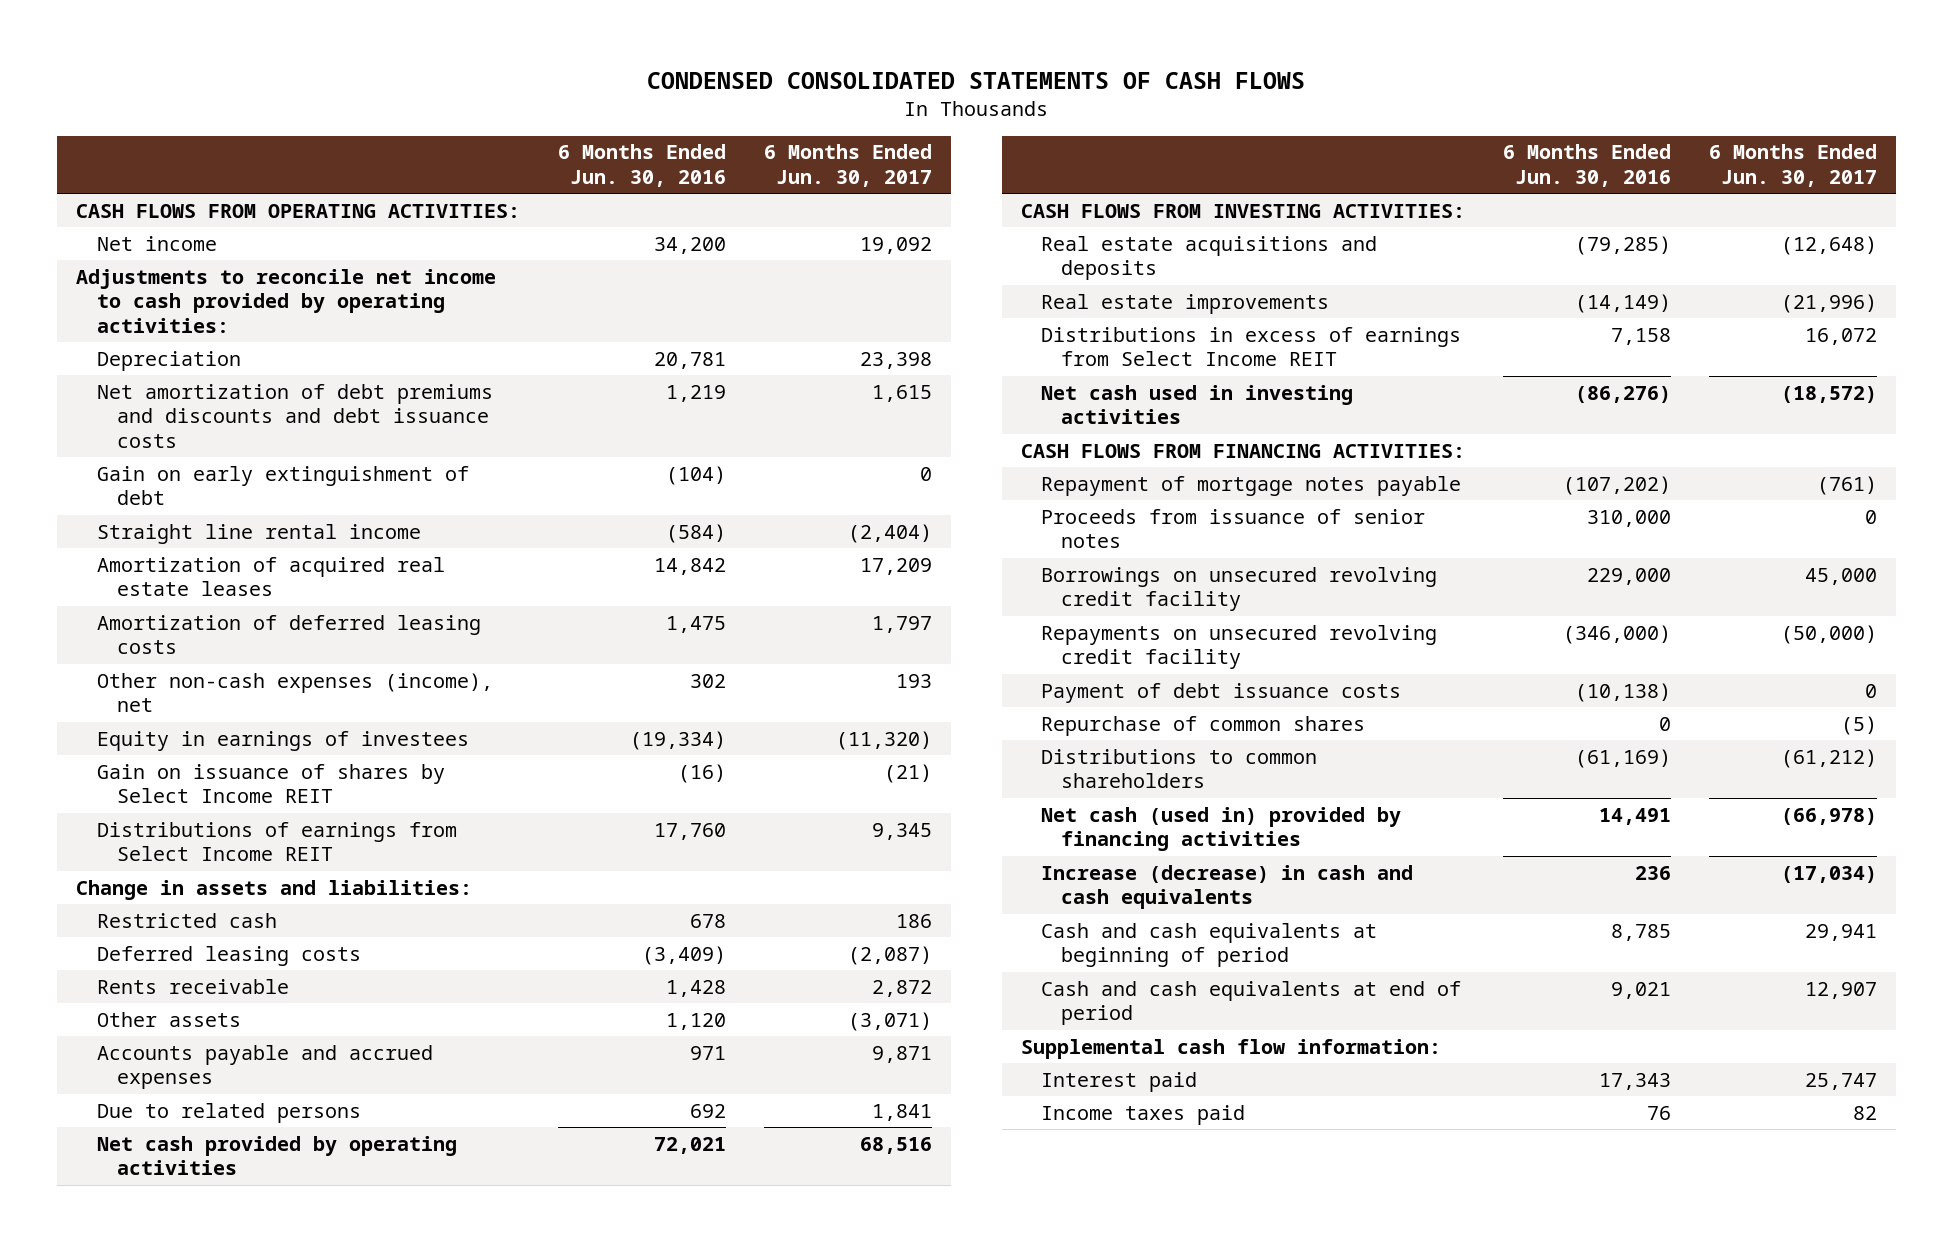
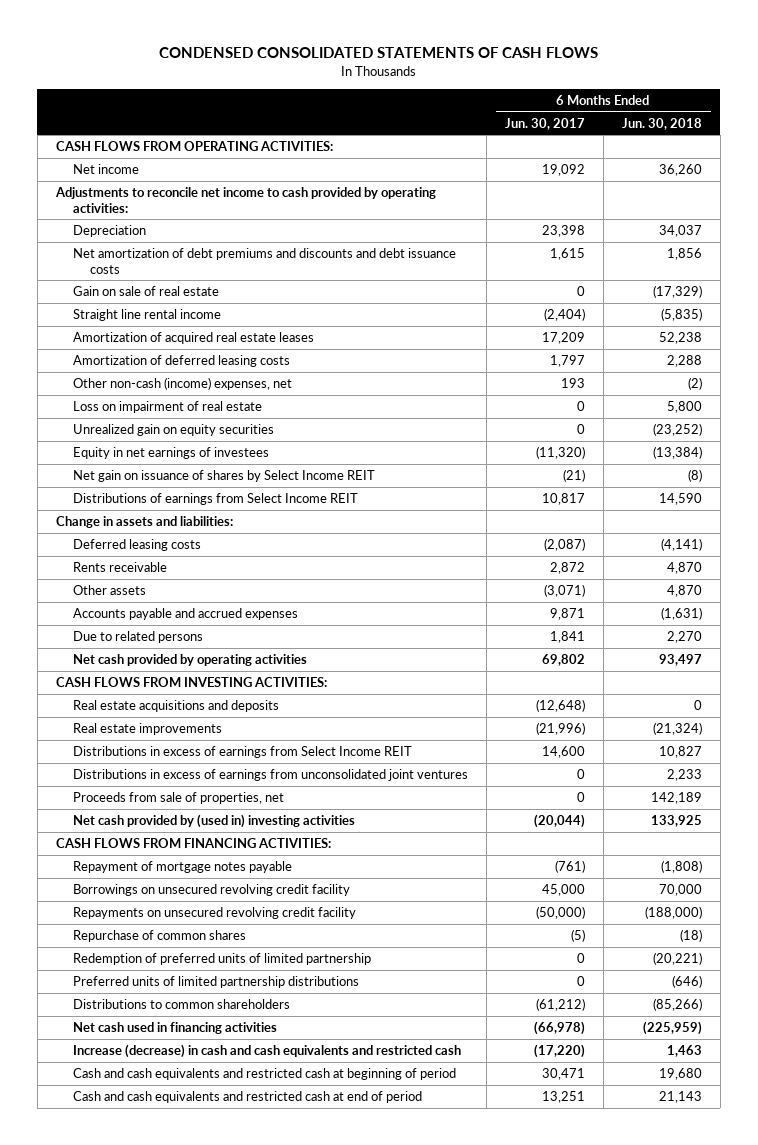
- | 6 Months Ended Jun. 30, 2016 | 6 Months Ended Jun. 30, 2017
+ | 6 Months Ended Jun. 30, 2017 | 6 Months Ended Jun. 30, 2018
- Gain on early extinguishment of debt | (104) | 0
+ Gain on sale of real estate | 0 | (17,329)
- Other non-cash expenses (income), net | 302 | 193
- Equity in earnings of investees | (19,334) | (11,320)
- Gain on issuance of shares by Select Income REIT | (16) | (21)
- Distributions of earnings from Select Income REIT | 17,760 | 9,345
+ Other non-cash (income) expenses, net | 193 | (2)
+ Loss on impairment of real estate | 0 | 5,800
+ Unrealized gain on equity securities | 0 | (23,252)
+ Equity in net earnings of investees | (11,320) | (13,384)
+ Net gain on issuance of shares by Select Income REIT | (21) | (8)
+ Distributions of earnings from Select Income REIT | 10,817 | 14,590
- Restricted cash | 678 | 186
- Net cash provided by operating activities | 72,021 | 68,516
+ Net cash provided by operating activities | 69,802 | 93,497
- Distributions in excess of earnings from Select Income REIT | 7,158 | 16,072
- Net cash used in investing activities | (86,276) | (18,572)
+ Distributions in excess of earnings from Select Income REIT | 14,600 | 10,827
+ Distributions in excess of earnings from unconsolidated joint ventures | 0 | 2,233
+ Proceeds from sale of properties, net | 0 | 142,189
+ Net cash provided by (used in) investing activities | (20,044) | 133,925
- Proceeds from issuance of senior notes | 310,000 | 0
- Payment of debt issuance costs | (10,138) | 0
+ Redemption of preferred units of limited partnership | 0 | (20,221)
+ Preferred units of limited partnership distributions | 0 | (646)
- Net cash (used in) provided by financing activities | 14,491 | (66,978)
- Increase (decrease) in cash and cash equivalents | 236 | (17,034)
- Cash and cash equivalents at beginning of period | 8,785 | 29,941
- Cash and cash equivalents at end of period | 9,021 | 12,907
- Supplemental cash flow information:
- Interest paid | 17,343 | 25,747
- Income taxes paid | 76 | 82
+ Net cash used in financing activities | (66,978) | (225,959)
+ Increase (decrease) in cash and cash equivalents and restricted cash | (17,220) | 1,463
+ Cash and cash equivalents and restricted cash at beginning of period | 30,471 | 19,680
+ Cash and cash equivalents and restricted cash at end of period | 13,251 | 21,143

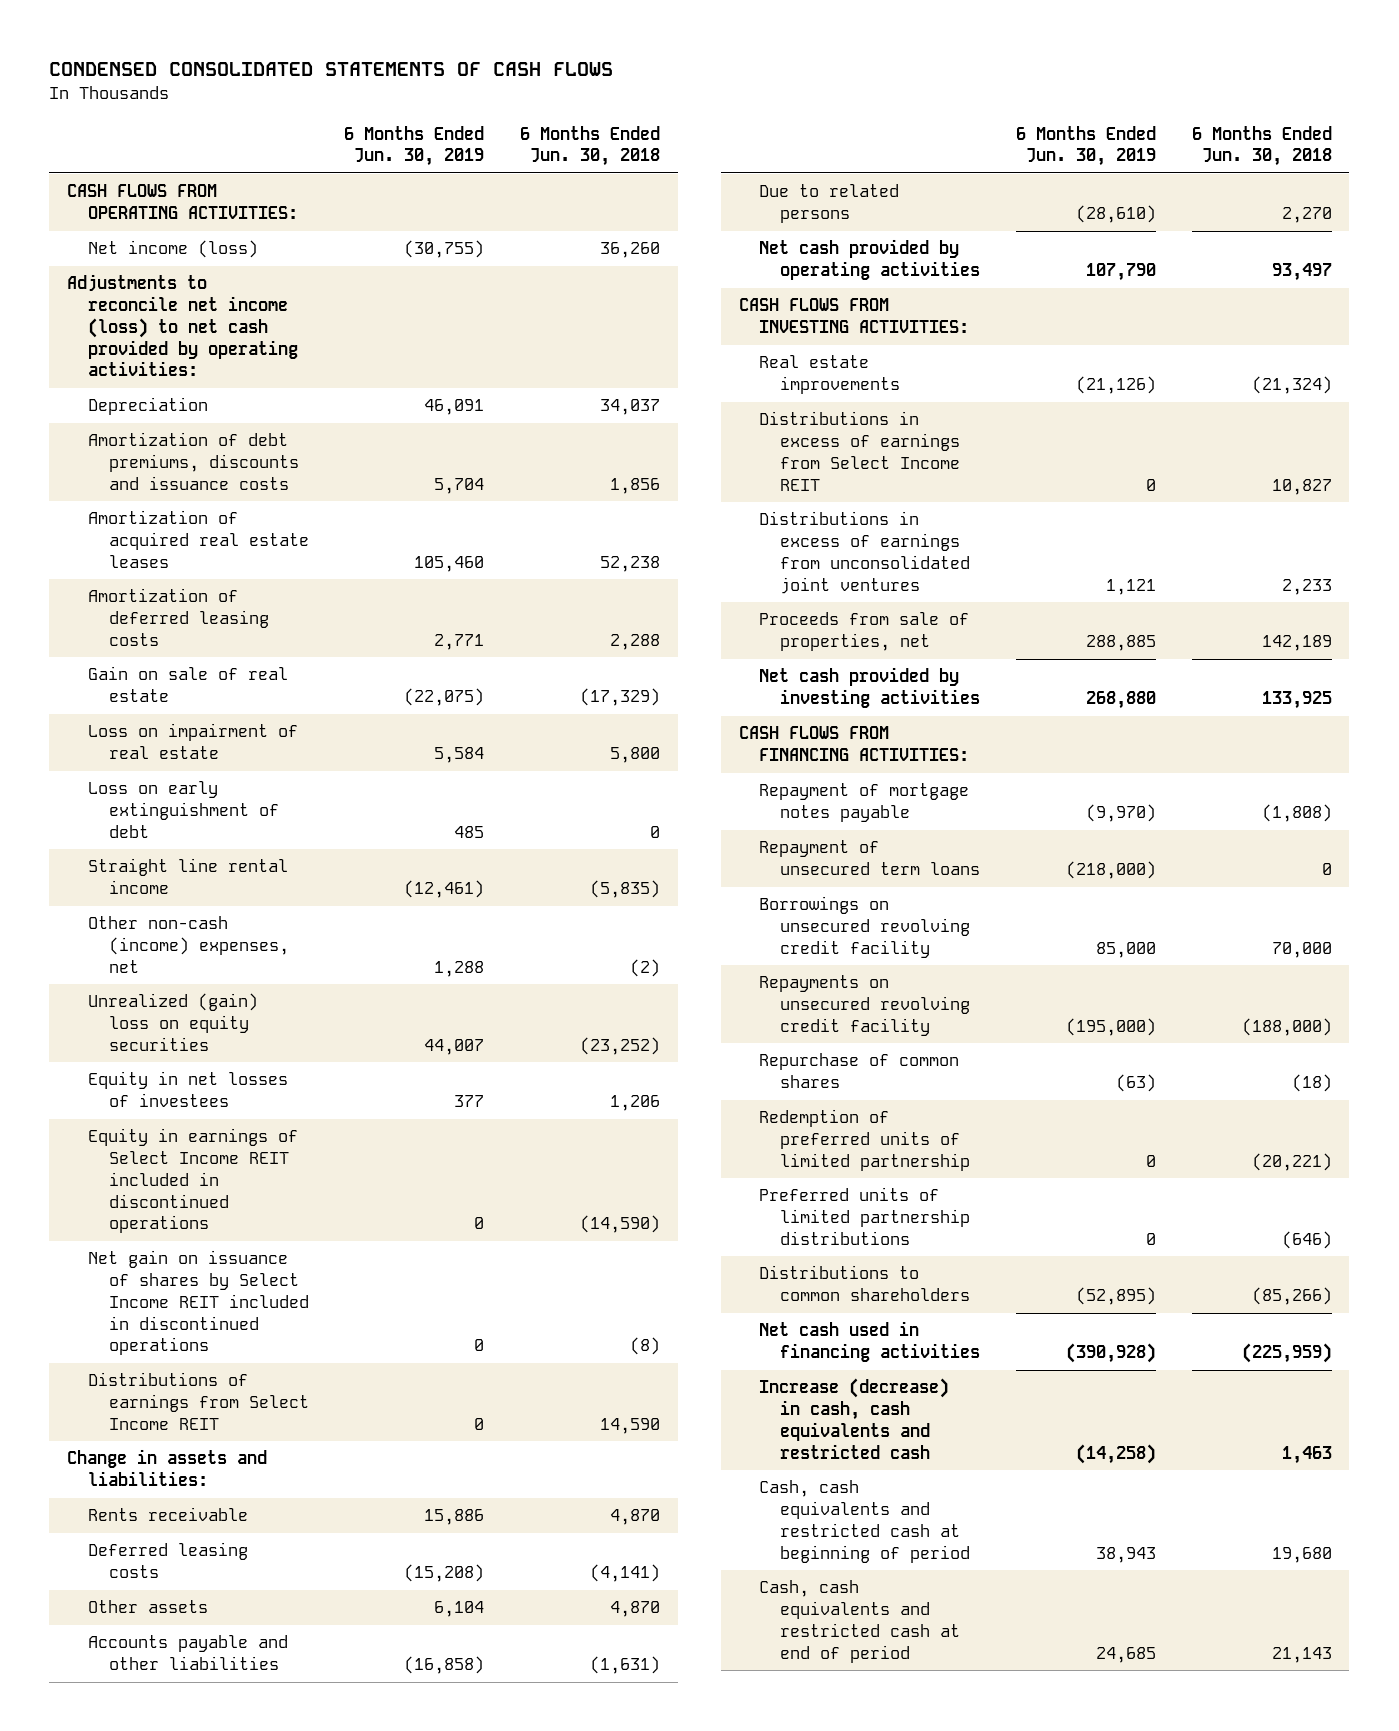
- | 6 Months Ended Jun. 30, 2017 | 6 Months Ended Jun. 30, 2018
+ | 6 Months Ended Jun. 30, 2019 | 6 Months Ended Jun. 30, 2018
- Net income | 19,092 | 36,260
- Adjustments to reconcile net income to cash provided by operating activities:
+ Net income (loss) | (30,755) | 36,260
+ Adjustments to reconcile net income (loss) to net cash provided by operating activities:
- Net amortization of debt premiums and discounts and debt issuance costs | 1,615 | 1,856
+ Amortization of debt premiums, discounts and issuance costs | 5,704 | 1,856
moved down: Gain on sale of real estate | (22,075) | (17,329)
- Unrealized gain on equity securities | 0 | (23,252)
- Equity in net earnings of investees | (11,320) | (13,384)
- Net gain on issuance of shares by Select Income REIT | (21) | (8)
+ Loss on early extinguishment of debt | 485 | 0
moved down: Straight line rental income | (12,461) | (5,835)
moved down: Other non-cash (income) expenses, net | 1,288 | (2)
+ Unrealized (gain) loss on equity securities | 44,007 | (23,252)
+ Equity in net losses of investees | 377 | 1,206
+ Equity in earnings of Select Income REIT included in discontinued operations | 0 | (14,590)
+ Net gain on issuance of shares by Select Income REIT included in discontinued operations | 0 | (8)
moved down: Deferred leasing costs | (15,208) | (4,141)
- Accounts payable and accrued expenses | 9,871 | (1,631)
+ Accounts payable and other liabilities | (16,858) | (1,631)
- Real estate acquisitions and deposits | (12,648) | 0
- Net cash provided by (used in) investing activities | (20,044) | 133,925
+ Net cash provided by investing activities | 268,880 | 133,925
+ Repayment of unsecured term loans | (218,000) | 0
- Increase (decrease) in cash and cash equivalents and restricted cash | (17,220) | 1,463
- Cash and cash equivalents and restricted cash at beginning of period | 30,471 | 19,680
- Cash and cash equivalents and restricted cash at end of period | 13,251 | 21,143
+ Increase (decrease) in cash, cash equivalents and restricted cash | (14,258) | 1,463
+ Cash, cash equivalents and restricted cash at beginning of period | 38,943 | 19,680
+ Cash, cash equivalents and restricted cash at end of period | 24,685 | 21,143

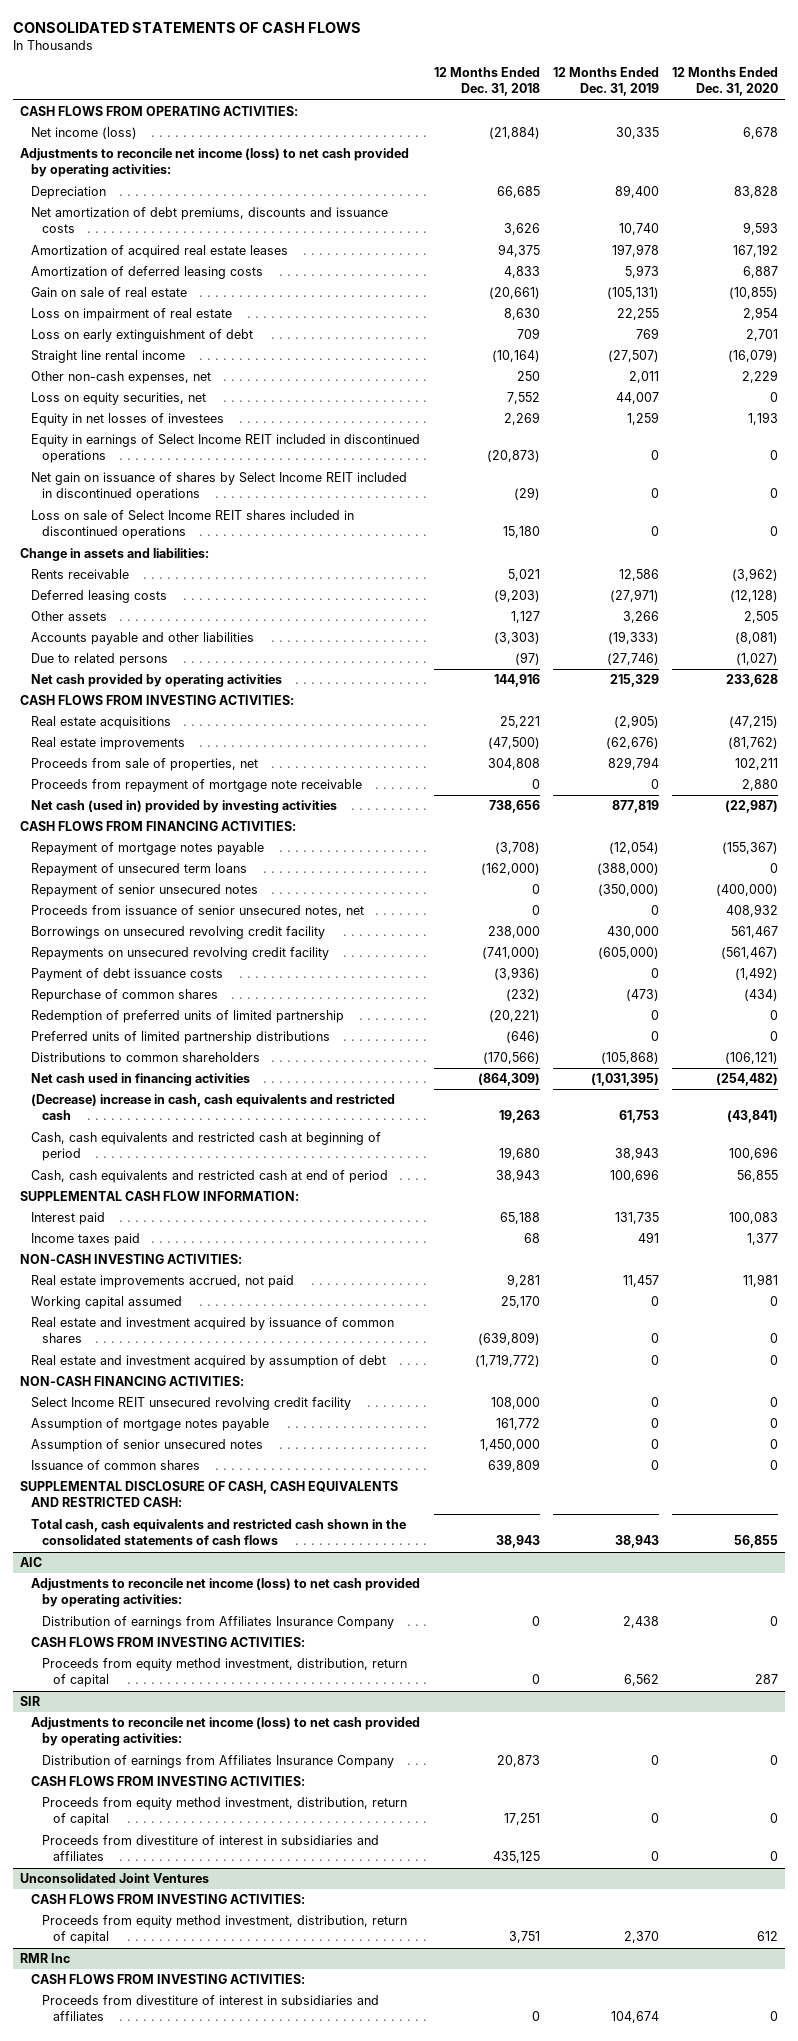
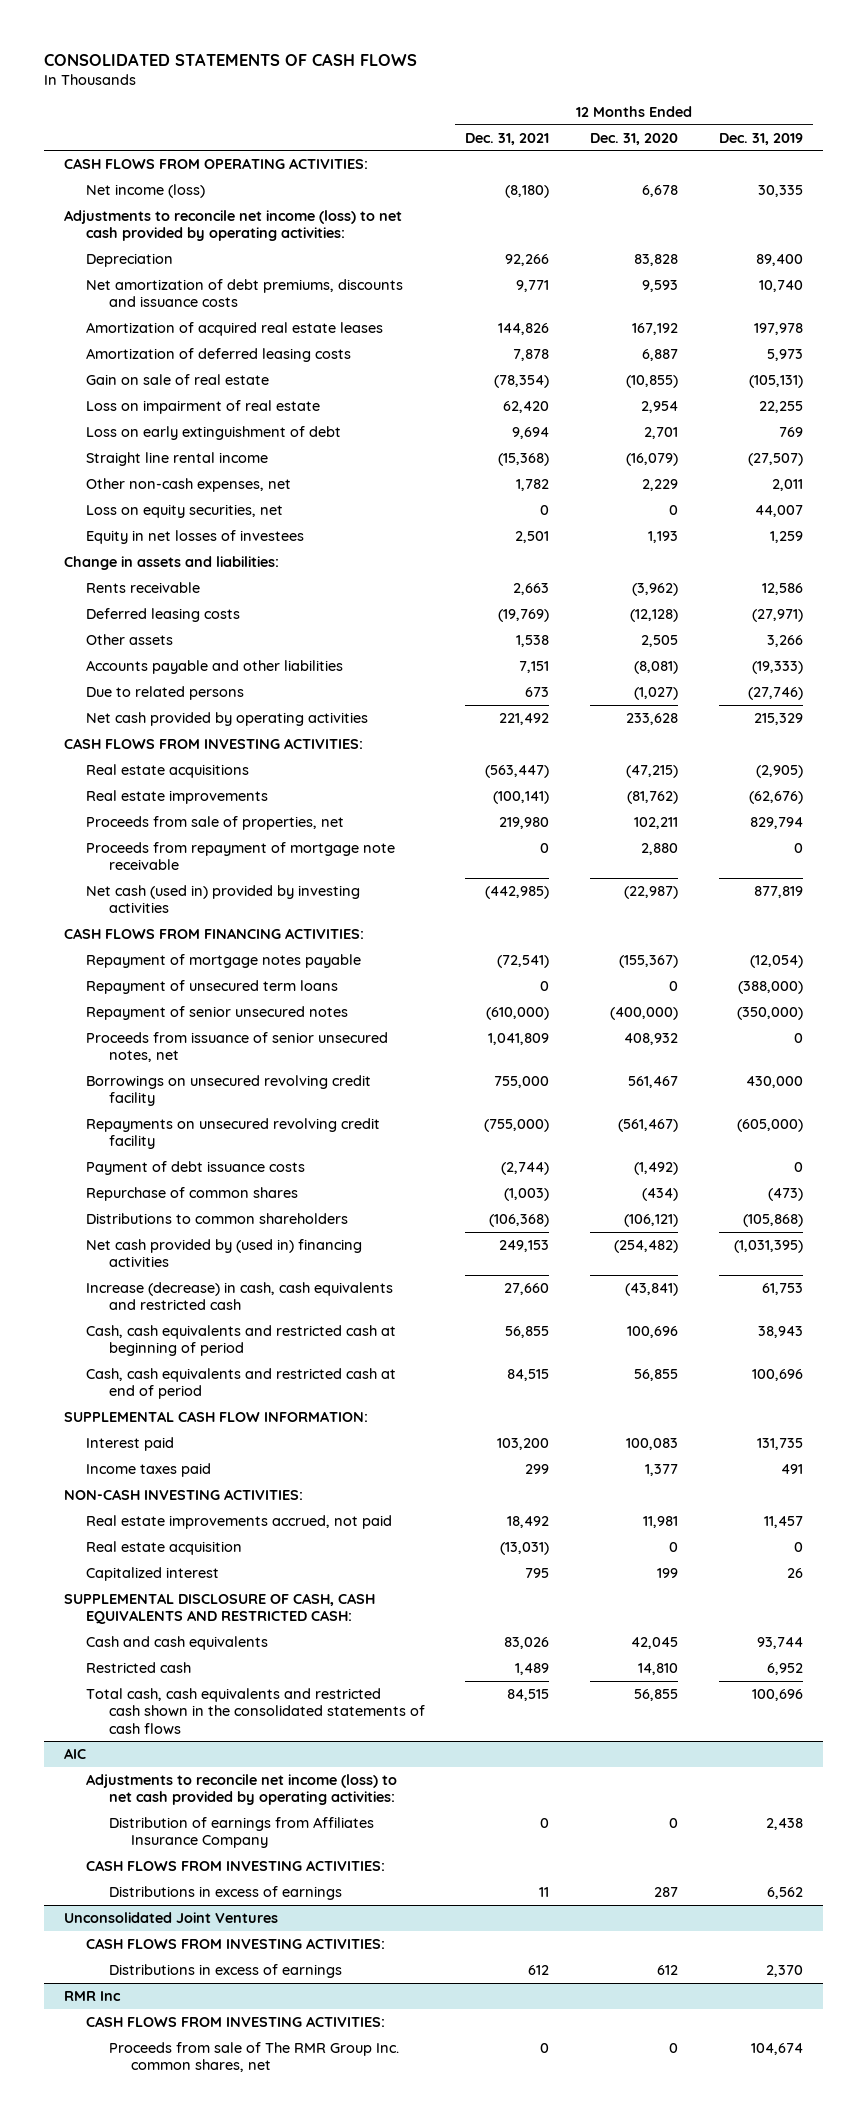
- | 12 Months Ended Dec. 31, 2018 | 12 Months Ended Dec. 31, 2019 | 12 Months Ended Dec. 31, 2020
+ | 12 Months Ended Dec. 31, 2021 | 12 Months Ended Dec. 31, 2020 | 12 Months Ended Dec. 31, 2019
- Equity in earnings of Select Income REIT included in discontinued operations | (20,873) | 0 | 0
- Net gain on issuance of shares by Select Income REIT included in discontinued operations | (29) | 0 | 0
- Loss on sale of Select Income REIT shares included in discontinued operations | 15,180 | 0 | 0
- Redemption of preferred units of limited partnership | (20,221) | 0 | 0
- Preferred units of limited partnership distributions | (646) | 0 | 0
- Net cash used in financing activities | (864,309) | (1,031,395) | (254,482)
- (Decrease) increase in cash, cash equivalents and restricted cash | 19,263 | 61,753 | (43,841)
+ Net cash provided by (used in) financing activities | 249,153 | (254,482) | (1,031,395)
+ Increase (decrease) in cash, cash equivalents and restricted cash | 27,660 | (43,841) | 61,753
- Working capital assumed | 25,170 | 0 | 0
- Real estate and investment acquired by issuance of common shares | (639,809) | 0 | 0
- Real estate and investment acquired by assumption of debt | (1,719,772) | 0 | 0
- NON-CASH FINANCING ACTIVITIES:
- Select Income REIT unsecured revolving credit facility | 108,000 | 0 | 0
- Assumption of mortgage notes payable | 161,772 | 0 | 0
- Assumption of senior unsecured notes | 1,450,000 | 0 | 0
- Issuance of common shares | 639,809 | 0 | 0
+ Real estate acquisition | (13,031) | 0 | 0
+ Capitalized interest | 795 | 199 | 26
- Total cash, cash equivalents and restricted cash shown in the consolidated statements of cash flows | 38,943 | 38,943 | 56,855
+ Cash and cash equivalents | 83,026 | 42,045 | 93,744
+ Restricted cash | 1,489 | 14,810 | 6,952
+ Total cash, cash equivalents and restricted cash shown in the consolidated statements of cash flows | 84,515 | 56,855 | 100,696
@ AIC
- Proceeds from equity method investment, distribution, return of capital | 0 | 6,562 | 287
- SIR
- Adjustments to reconcile net income (loss) to net cash provided by operating activities:
- Distribution of earnings from Affiliates Insurance Company | 20,873 | 0 | 0
- CASH FLOWS FROM INVESTING ACTIVITIES:
- Proceeds from equity method investment, distribution, return of capital | 17,251 | 0 | 0
- Proceeds from divestiture of interest in subsidiaries and affiliates | 435,125 | 0 | 0
@ AIC
+ Distributions in excess of earnings | 11 | 287 | 6,562
@ Unconsolidated Joint Ventures
- Proceeds from equity method investment, distribution, return of capital | 3,751 | 2,370 | 612
+ Distributions in excess of earnings | 612 | 612 | 2,370
@ RMR Inc
- Proceeds from divestiture of interest in subsidiaries and affiliates | 0 | 104,674 | 0
+ Proceeds from sale of The RMR Group Inc. common shares, net | 0 | 0 | 104,674

